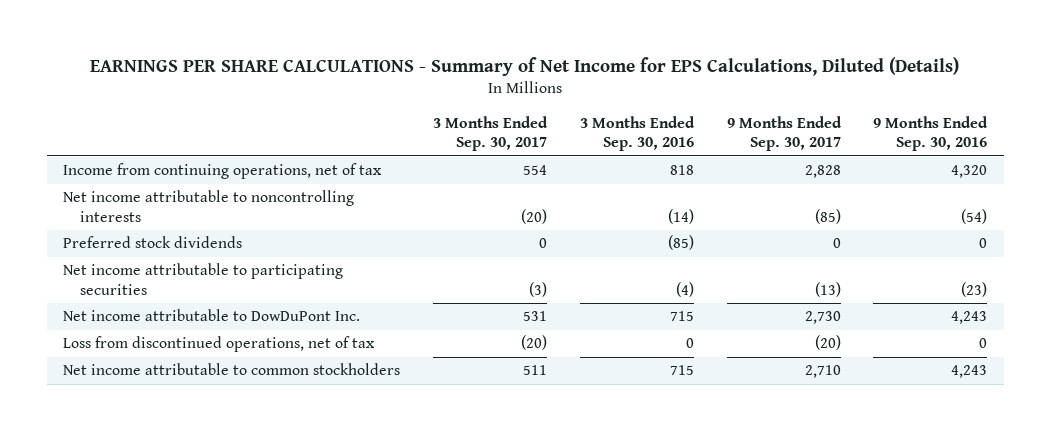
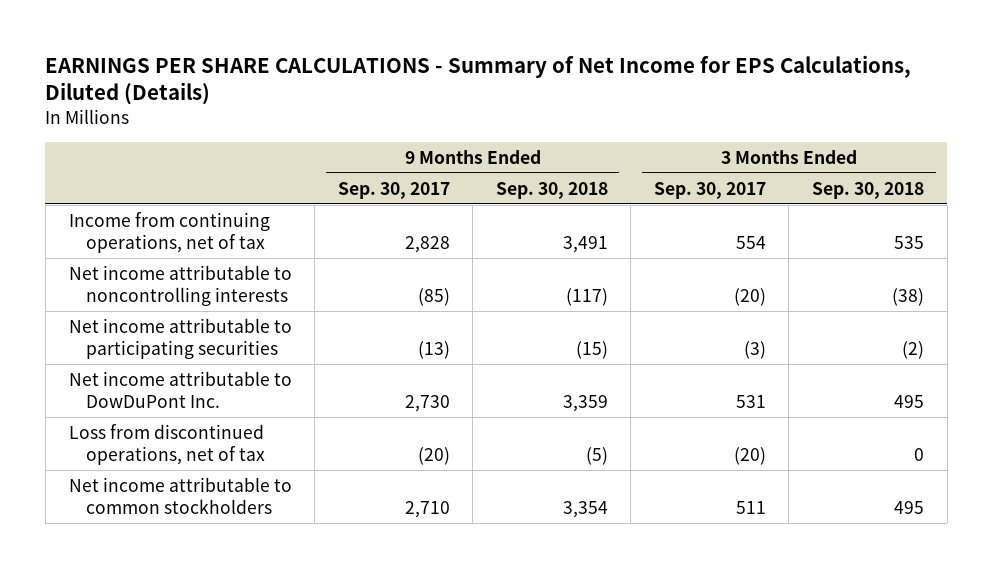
- | 3 Months Ended Sep. 30, 2017 | 3 Months Ended Sep. 30, 2016 | 9 Months Ended Sep. 30, 2017 | 9 Months Ended Sep. 30, 2016
+ | 9 Months Ended Sep. 30, 2017 | 9 Months Ended Sep. 30, 2018 | 3 Months Ended Sep. 30, 2017 | 3 Months Ended Sep. 30, 2018
- Preferred stock dividends | 0 | (85) | 0 | 0

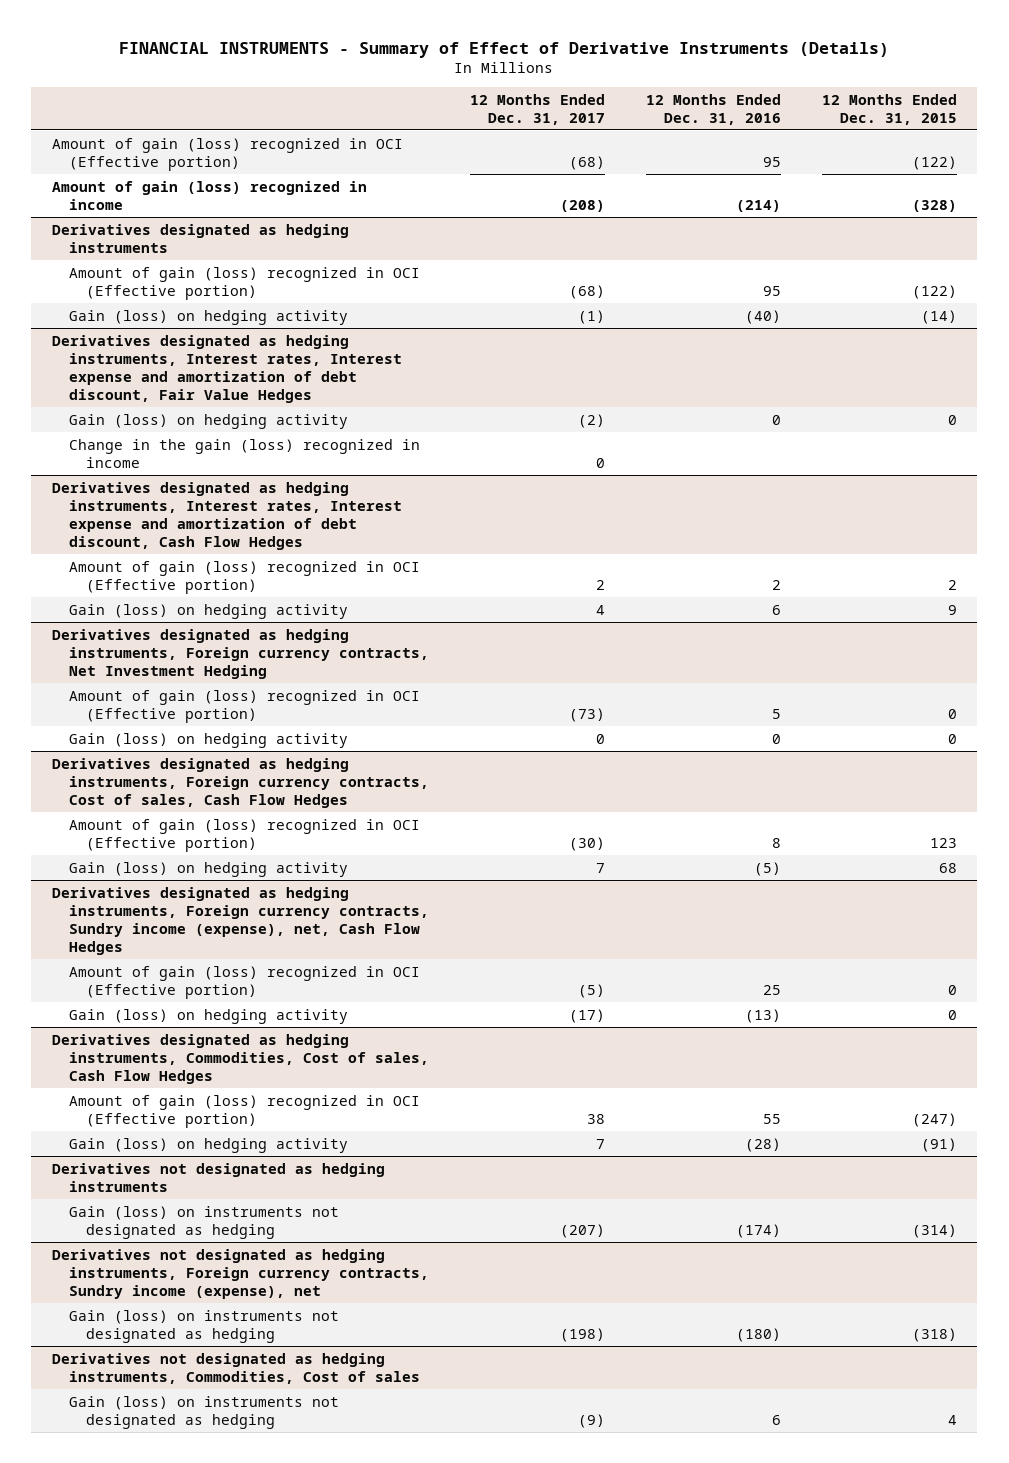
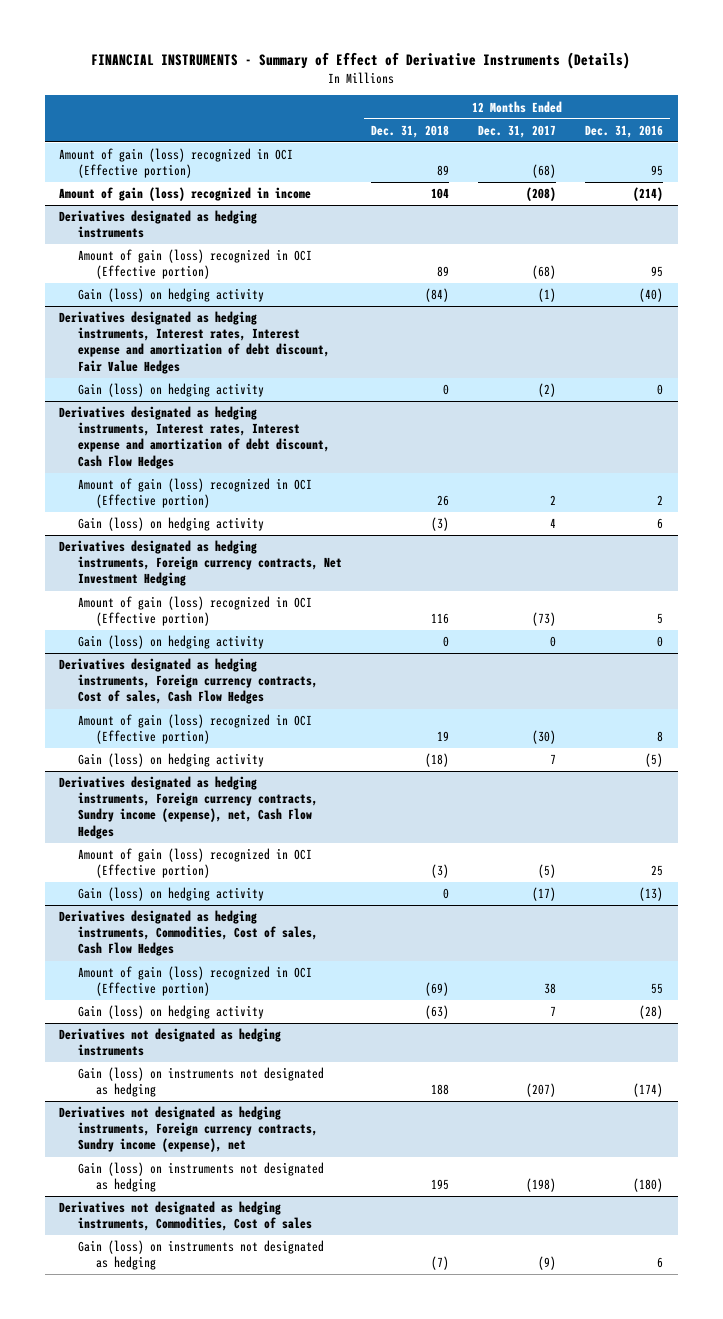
- | 12 Months Ended Dec. 31, 2017 | 12 Months Ended Dec. 31, 2016 | 12 Months Ended Dec. 31, 2015
+ | 12 Months Ended Dec. 31, 2018 | 12 Months Ended Dec. 31, 2017 | 12 Months Ended Dec. 31, 2016
@ Derivatives designated as hedging instruments, Interest rates, Interest expense and amortization of debt discount, Fair Value Hedges
- Change in the gain (loss) recognized in income | 0 | |

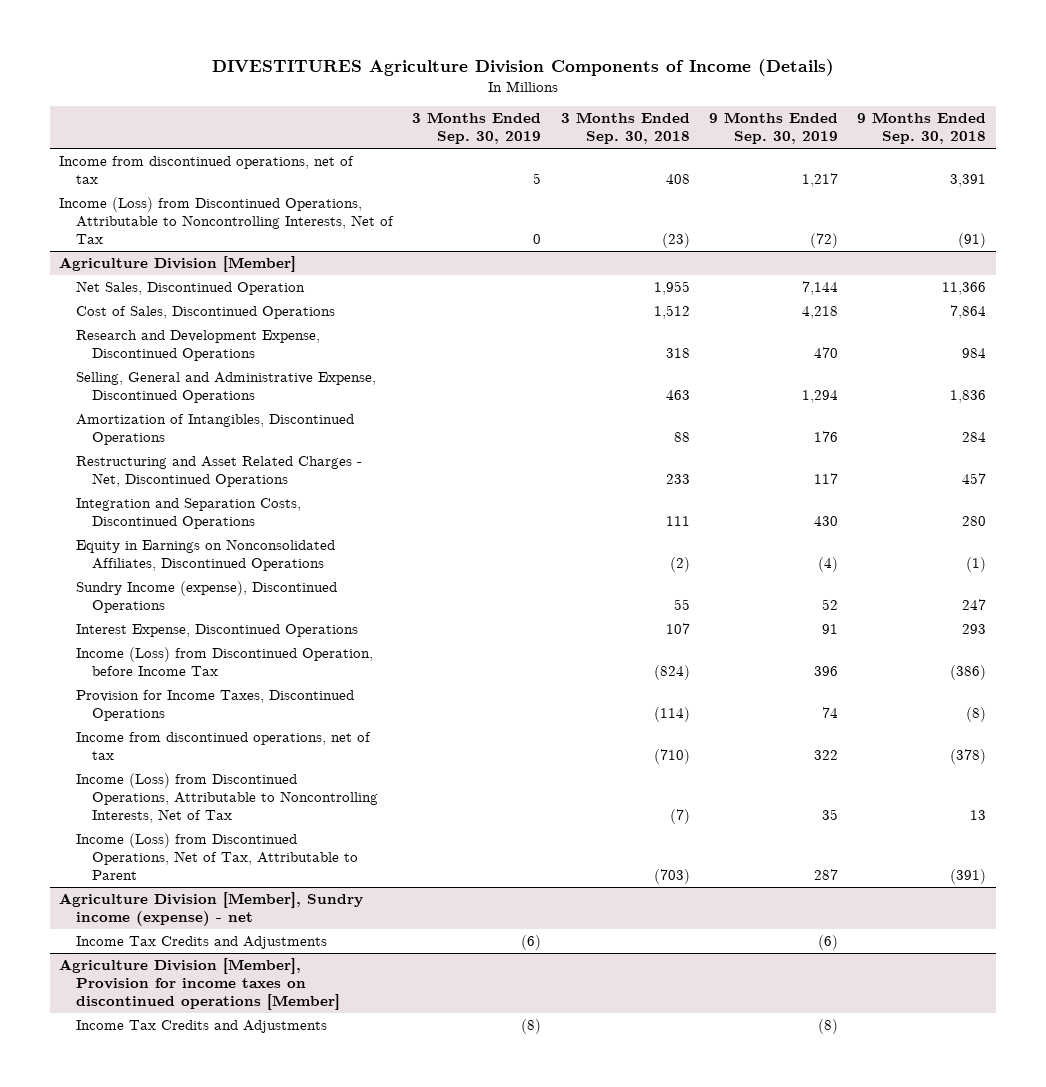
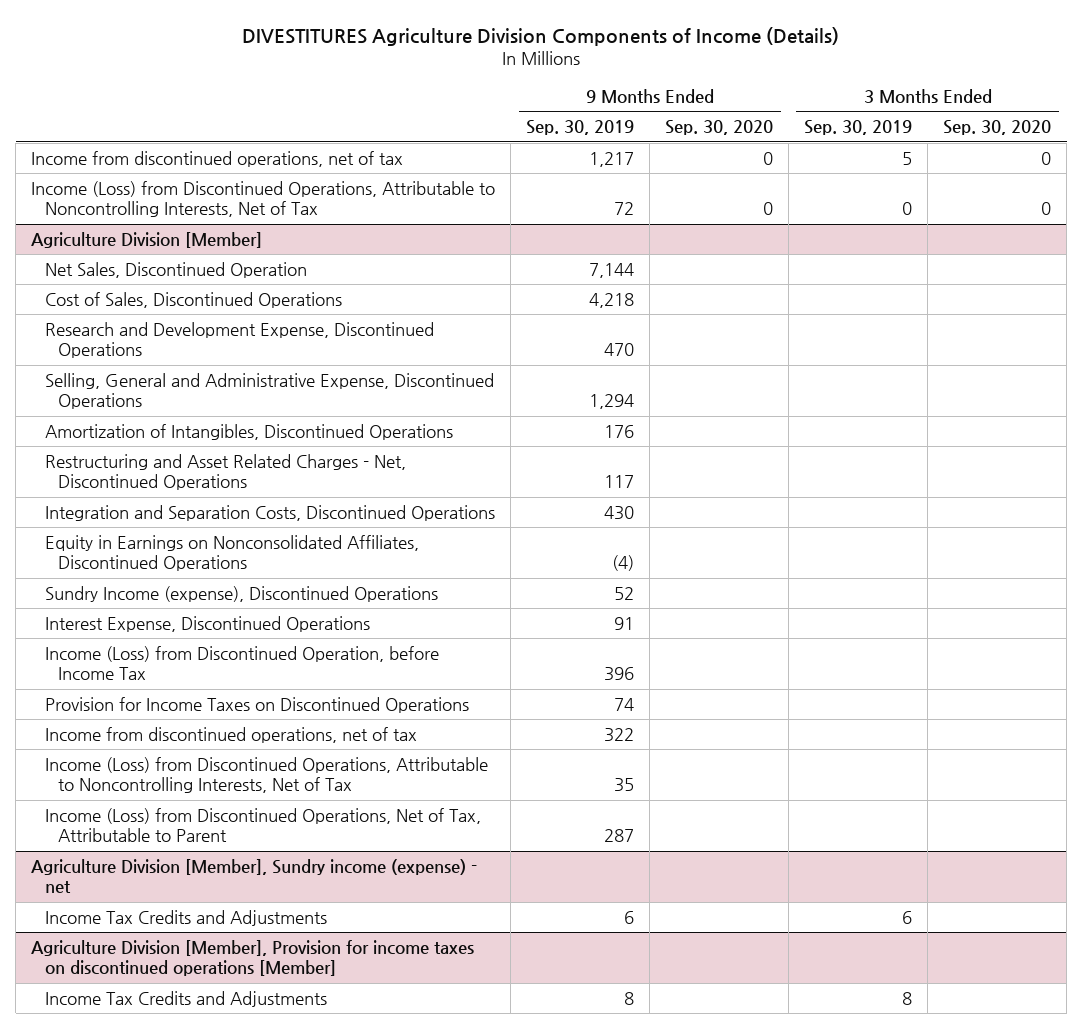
- | 3 Months Ended Sep. 30, 2019 | 3 Months Ended Sep. 30, 2018 | 9 Months Ended Sep. 30, 2019 | 9 Months Ended Sep. 30, 2018
+ | 9 Months Ended Sep. 30, 2019 | 9 Months Ended Sep. 30, 2020 | 3 Months Ended Sep. 30, 2019 | 3 Months Ended Sep. 30, 2020
- Income (Loss) from Discontinued Operations, Attributable to Noncontrolling Interests, Net of Tax | 0 | (23) | (72) | (91)
+ Income (Loss) from Discontinued Operations, Attributable to Noncontrolling Interests, Net of Tax | 72 | 0 | 0 | 0
@ Agriculture Division [Member]
- Provision for Income Taxes, Discontinued Operations | | (114) | 74 | (8)
+ Provision for Income Taxes on Discontinued Operations | 74 | | |
@ Agriculture Division [Member], Sundry income (expense) - net
- Income Tax Credits and Adjustments | (6) | | (6) |
+ Income Tax Credits and Adjustments | 6 | | 6 |
@ Agriculture Division [Member], Provision for income taxes on discontinued operations [Member]
- Income Tax Credits and Adjustments | (8) | | (8) |
+ Income Tax Credits and Adjustments | 8 | | 8 |

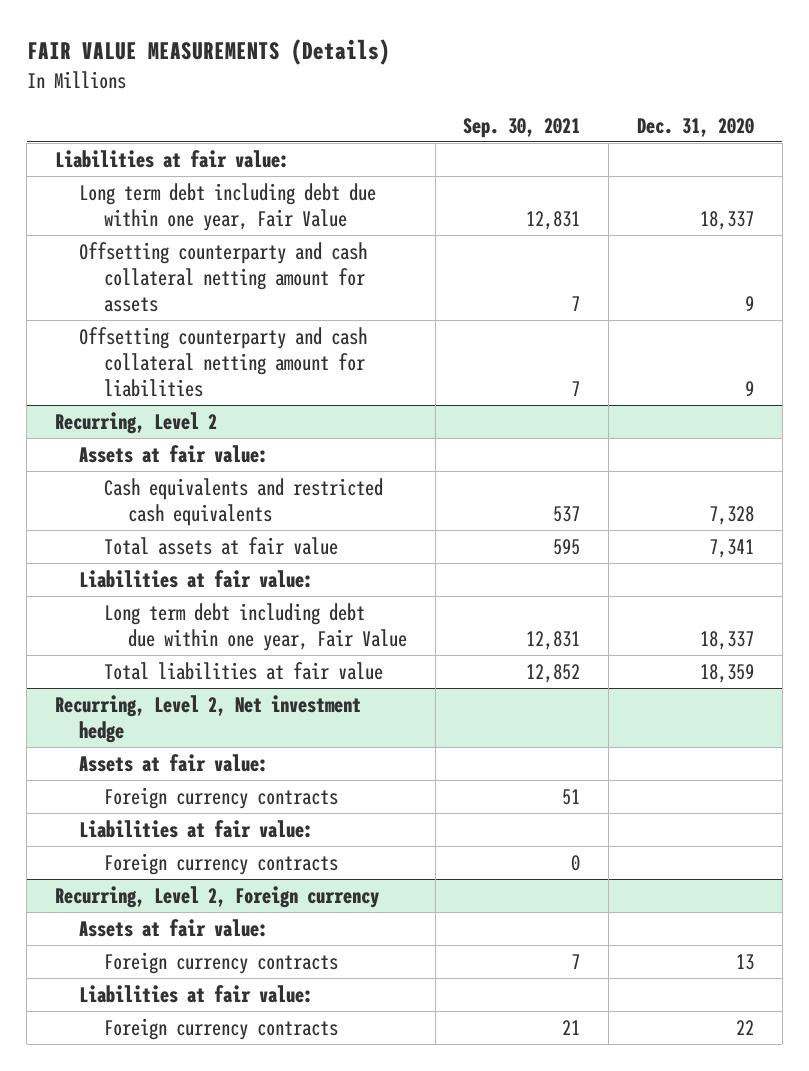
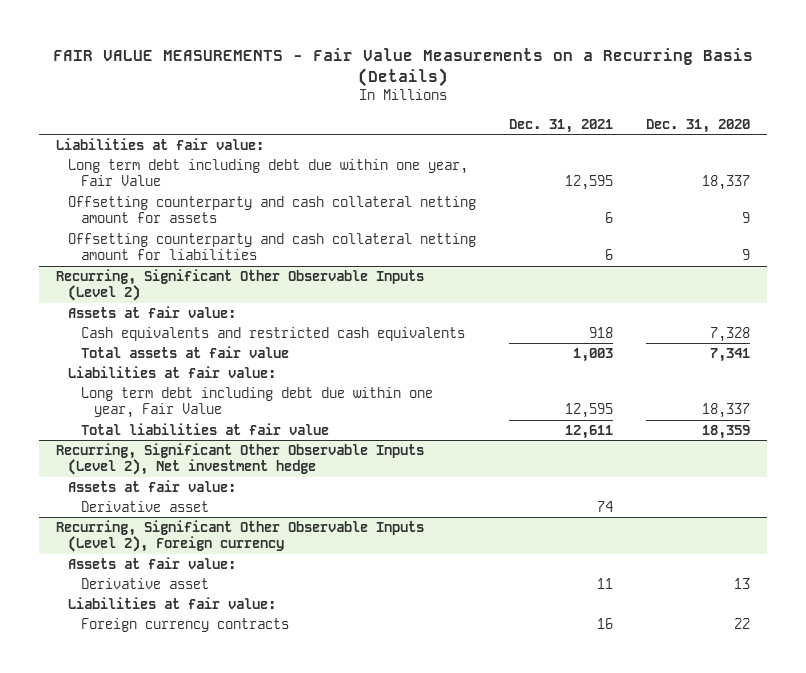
- FAIR VALUE MEASUREMENTS (Details)
+ FAIR VALUE MEASUREMENTS - Fair Value Measurements on a Recurring Basis (Details)
- | Sep. 30, 2021 | Dec. 31, 2020
+ | Dec. 31, 2021 | Dec. 31, 2020
- Recurring, Level 2
+ Recurring, Significant Other Observable Inputs (Level 2)
- Recurring, Level 2, Net investment hedge
+ Recurring, Significant Other Observable Inputs (Level 2), Net investment hedge
- Foreign currency contracts | 51 |
- Liabilities at fair value:
- Foreign currency contracts | 0 |
- Recurring, Level 2, Foreign currency
+ Derivative asset | 74 |
+ Recurring, Significant Other Observable Inputs (Level 2), Foreign currency
- Foreign currency contracts | 7 | 13
+ Derivative asset | 11 | 13

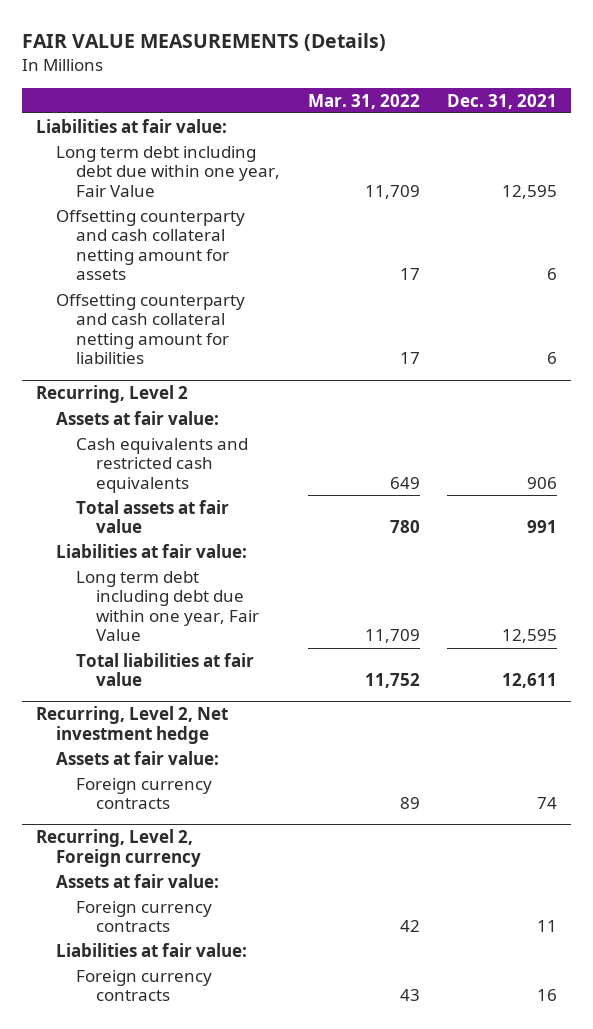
- FAIR VALUE MEASUREMENTS - Fair Value Measurements on a Recurring Basis (Details)
+ FAIR VALUE MEASUREMENTS (Details)
- | Dec. 31, 2021 | Dec. 31, 2020
+ | Mar. 31, 2022 | Dec. 31, 2021
- Recurring, Significant Other Observable Inputs (Level 2)
+ Recurring, Level 2
- Cash equivalents and restricted cash equivalents | 918 | 7,328
- Total assets at fair value | 1,003 | 7,341
+ Cash equivalents and restricted cash equivalents | 649 | 906
+ Total assets at fair value | 780 | 991
- Recurring, Significant Other Observable Inputs (Level 2), Net investment hedge
+ Recurring, Level 2, Net investment hedge
- Derivative asset | 74 |
- Recurring, Significant Other Observable Inputs (Level 2), Foreign currency
+ Foreign currency contracts | 89 | 74
+ Recurring, Level 2, Foreign currency
- Derivative asset | 11 | 13
+ Foreign currency contracts | 42 | 11

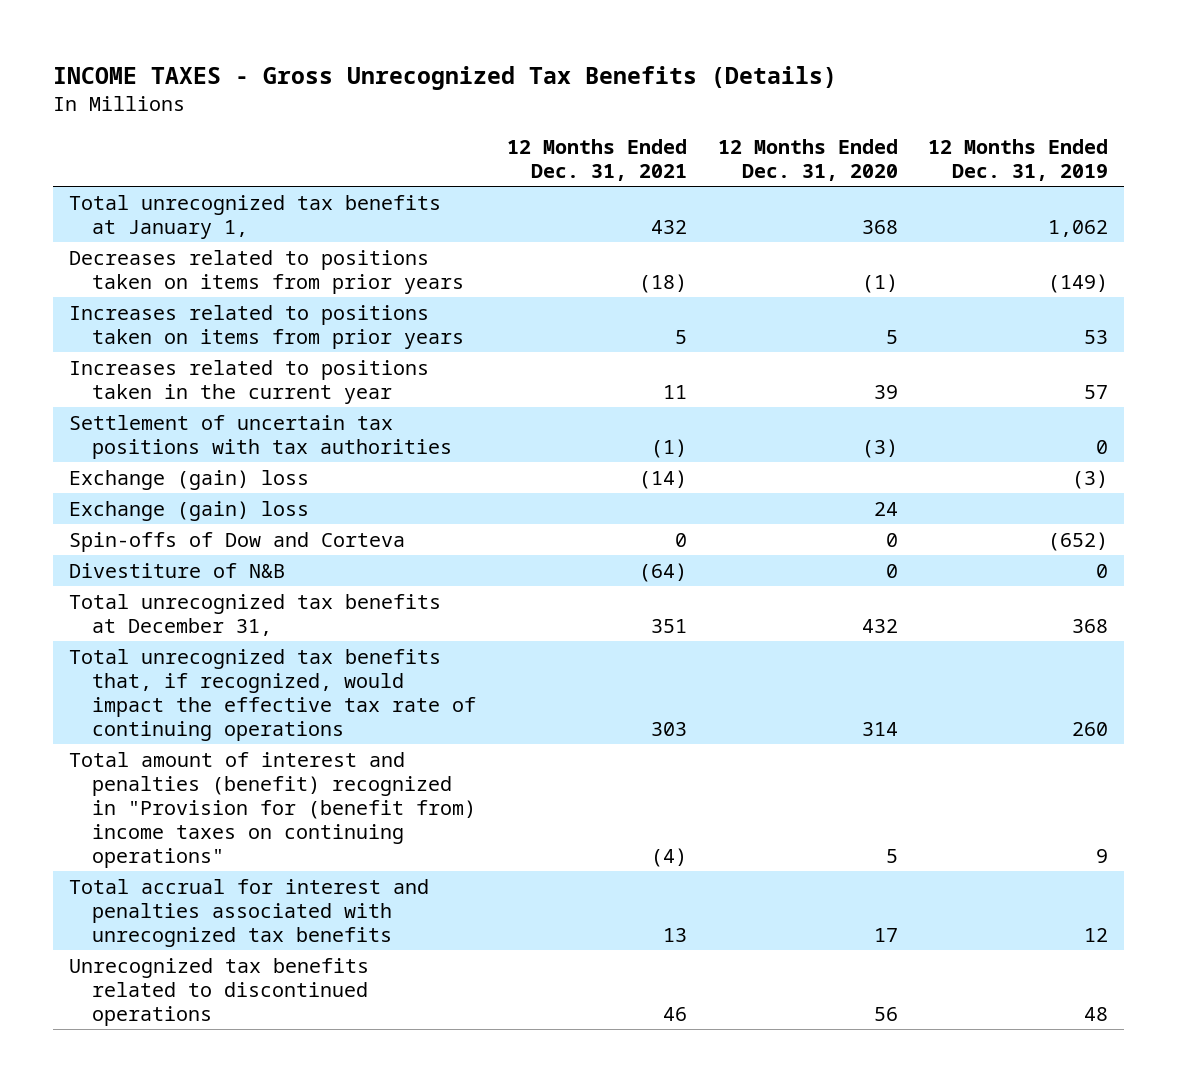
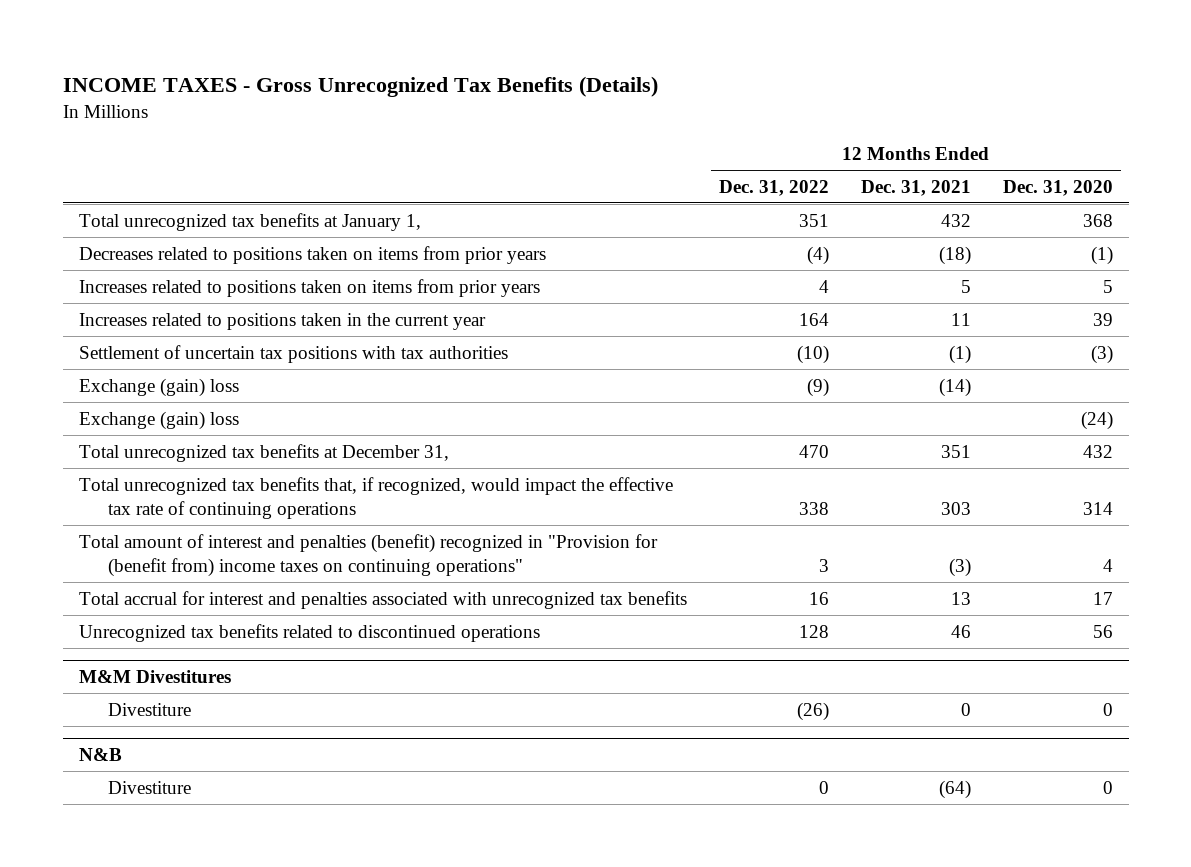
- | 12 Months Ended Dec. 31, 2021 | 12 Months Ended Dec. 31, 2020 | 12 Months Ended Dec. 31, 2019
+ | 12 Months Ended Dec. 31, 2022 | 12 Months Ended Dec. 31, 2021 | 12 Months Ended Dec. 31, 2020
- Exchange (gain) loss | | 24 |
- Spin-offs of Dow and Corteva | 0 | 0 | (652)
- Divestiture of N&B | (64) | 0 | 0
+ Exchange (gain) loss | | | (24)
- Total amount of interest and penalties (benefit) recognized in "Provision for (benefit from) income taxes on continuing operations" | (4) | 5 | 9
+ Total amount of interest and penalties (benefit) recognized in "Provision for (benefit from) income taxes on continuing operations" | 3 | (3) | 4
+ M&M Divestitures
+ Divestiture | (26) | 0 | 0
+ N&B
+ Divestiture | 0 | (64) | 0

